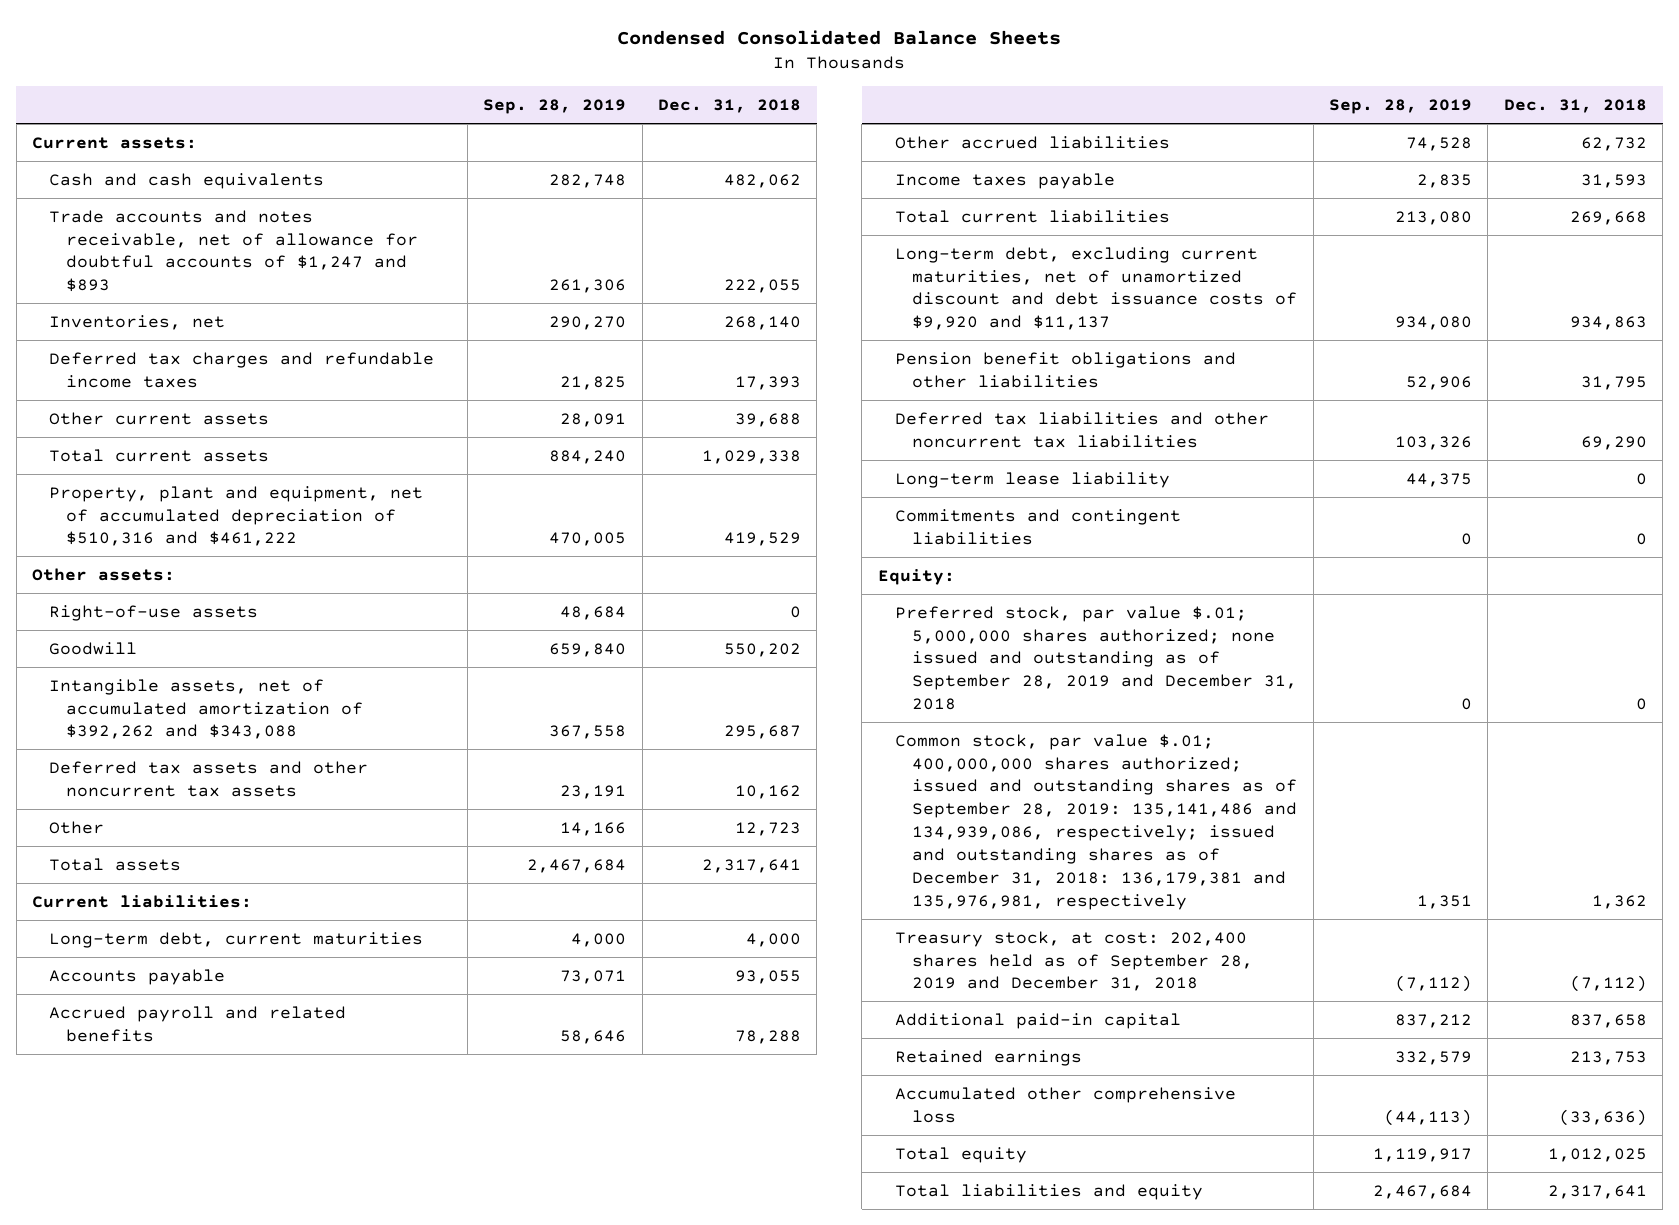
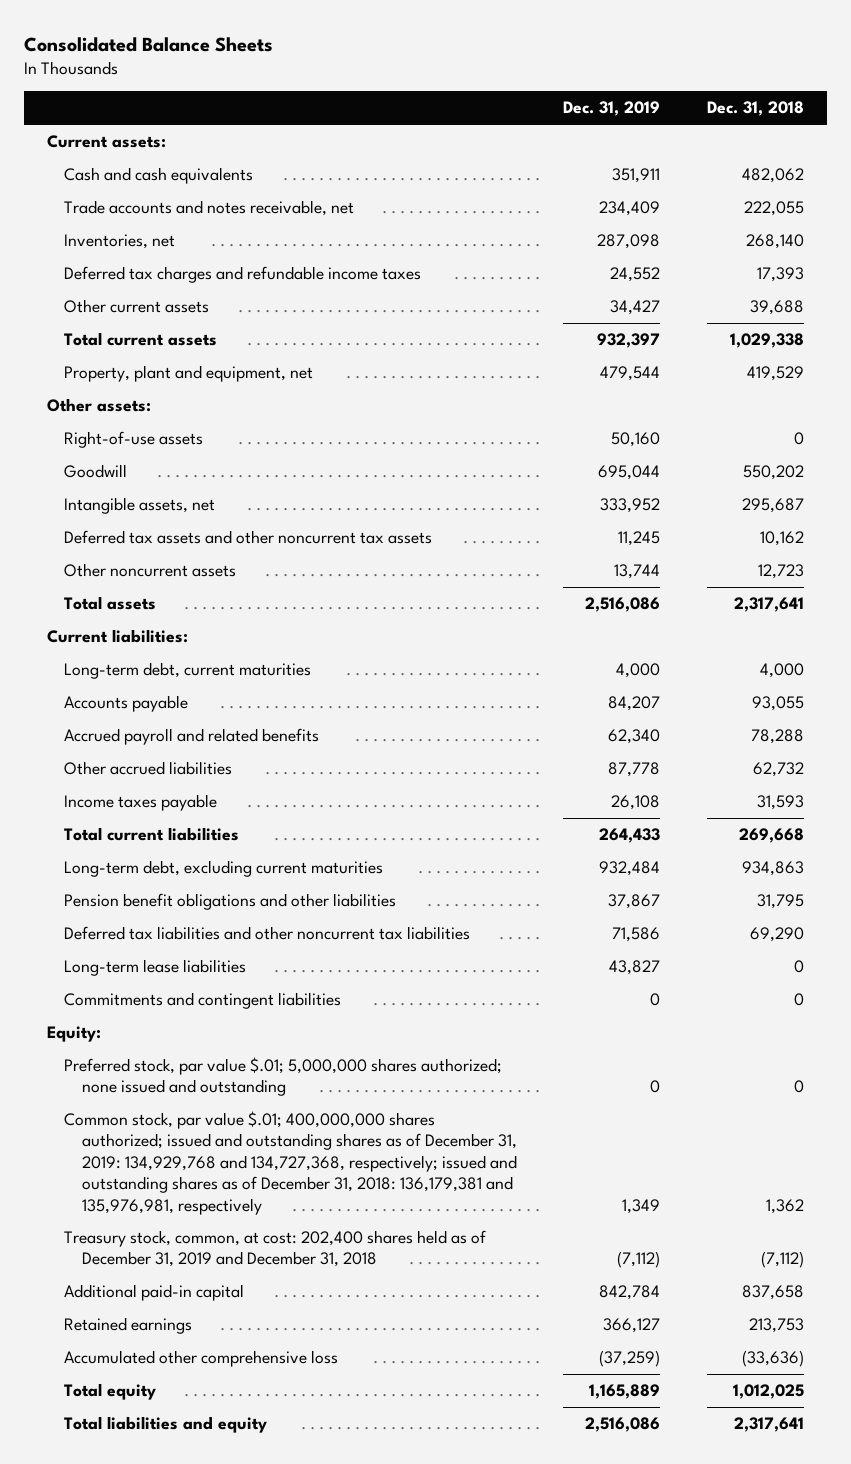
- Condensed Consolidated Balance Sheets
+ Consolidated Balance Sheets
- | Sep. 28, 2019 | Dec. 31, 2018
+ | Dec. 31, 2019 | Dec. 31, 2018
- Trade accounts and notes receivable, net of allowance for doubtful accounts of $1,247 and $893 | 261,306 | 222,055
+ Trade accounts and notes receivable, net | 234,409 | 222,055
- Property, plant and equipment, net of accumulated depreciation of $510,316 and $461,222 | 470,005 | 419,529
+ Property, plant and equipment, net | 479,544 | 419,529
- Intangible assets, net of accumulated amortization of $392,262 and $343,088 | 367,558 | 295,687
+ Intangible assets, net | 333,952 | 295,687
- Other | 14,166 | 12,723
+ Other noncurrent assets | 13,744 | 12,723
- Long-term debt, excluding current maturities, net of unamortized discount and debt issuance costs of $9,920 and $11,137 | 934,080 | 934,863
+ Long-term debt, excluding current maturities | 932,484 | 934,863
- Long-term lease liability | 44,375 | 0
+ Long-term lease liabilities | 43,827 | 0
- Preferred stock, par value $.01; 5,000,000 shares authorized; none issued and outstanding as of September 28, 2019 and December 31, 2018 | 0 | 0
- Common stock, par value $.01; 400,000,000 shares authorized; issued and outstanding shares as of September 28, 2019: 135,141,486 and 134,939,086, respectively; issued and outstanding shares as of December 31, 2018: 136,179,381 and 135,976,981, respectively | 1,351 | 1,362
- Treasury stock, at cost: 202,400 shares held as of September 28, 2019 and December 31, 2018 | (7,112) | (7,112)
+ Preferred stock, par value $.01; 5,000,000 shares authorized; none issued and outstanding | 0 | 0
+ Common stock, par value $.01; 400,000,000 shares authorized; issued and outstanding shares as of December 31, 2019: 134,929,768 and 134,727,368, respectively; issued and outstanding shares as of December 31, 2018: 136,179,381 and 135,976,981, respectively | 1,349 | 1,362
+ Treasury stock, common, at cost: 202,400 shares held as of December 31, 2019 and December 31, 2018 | (7,112) | (7,112)

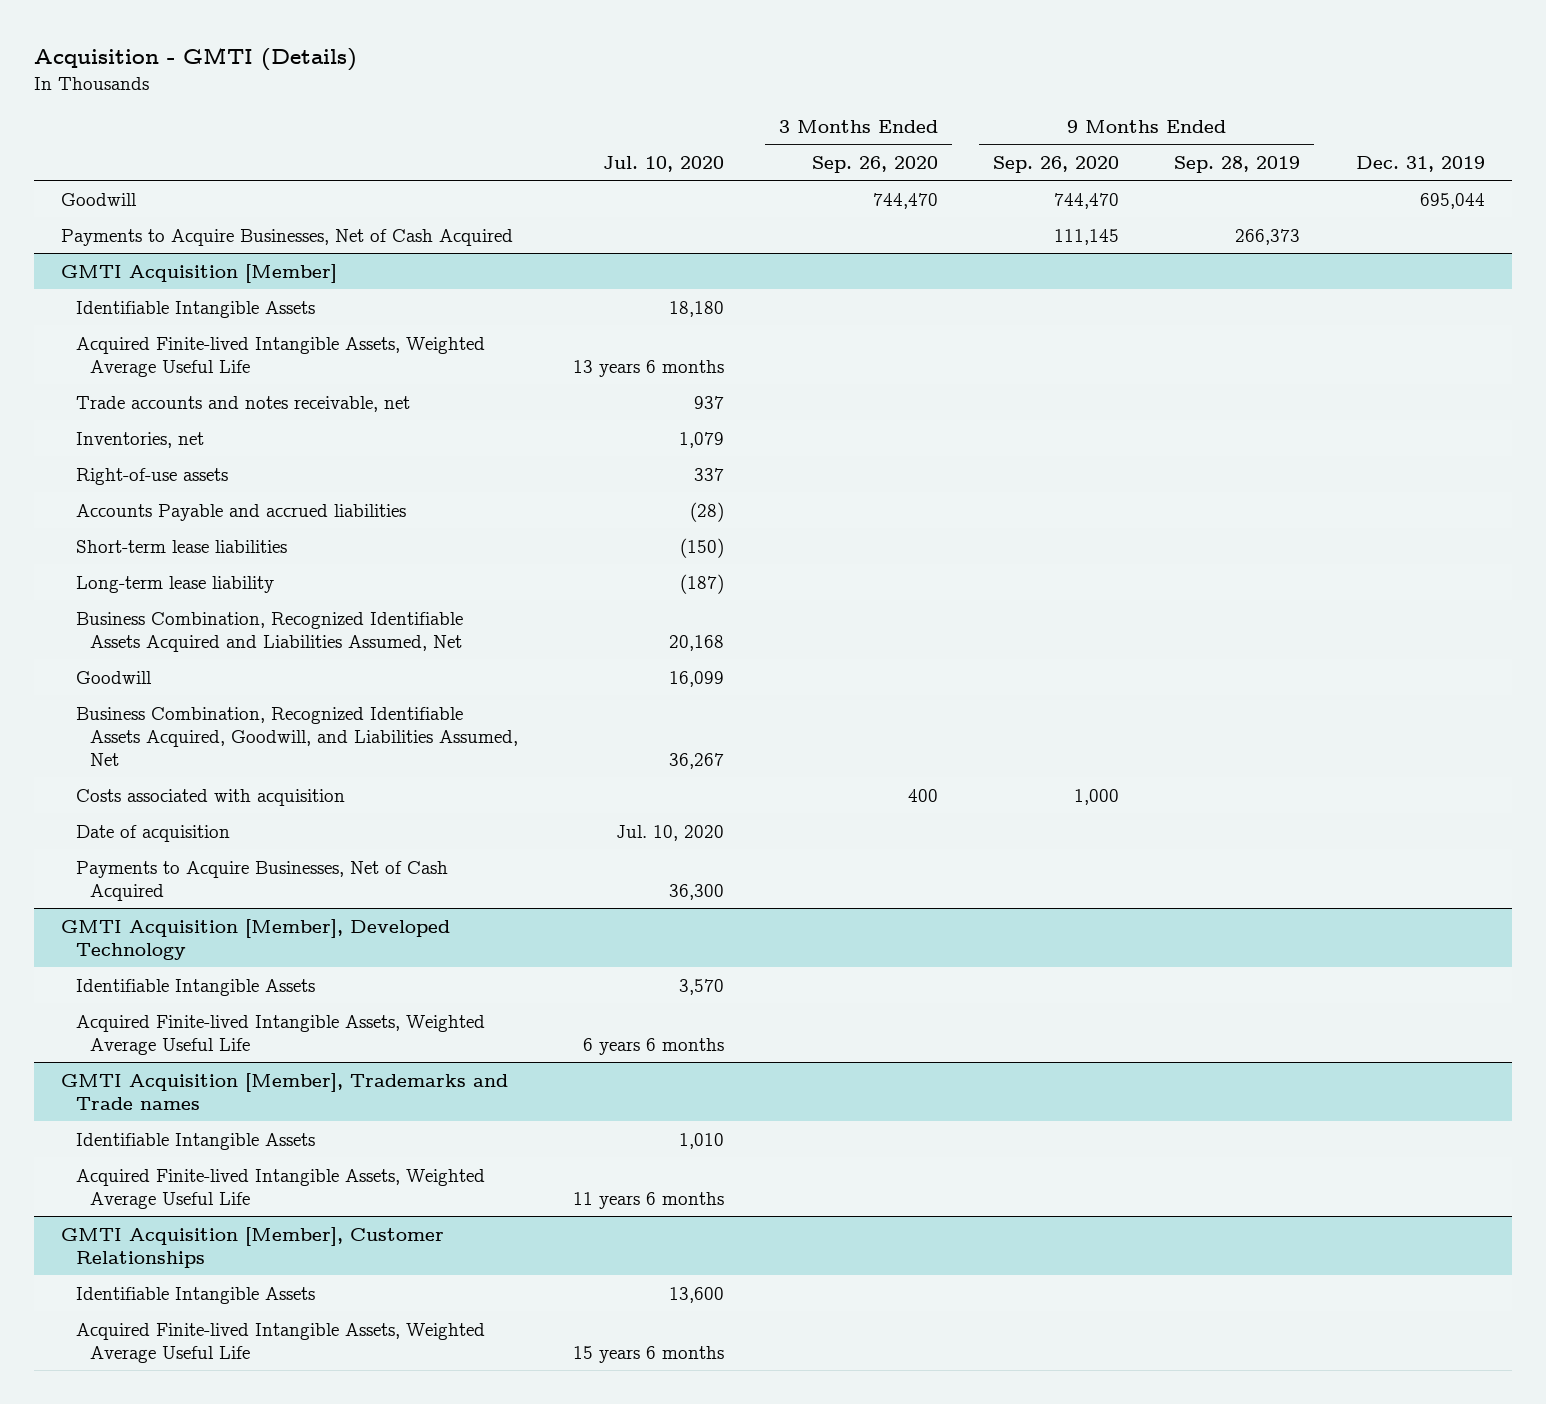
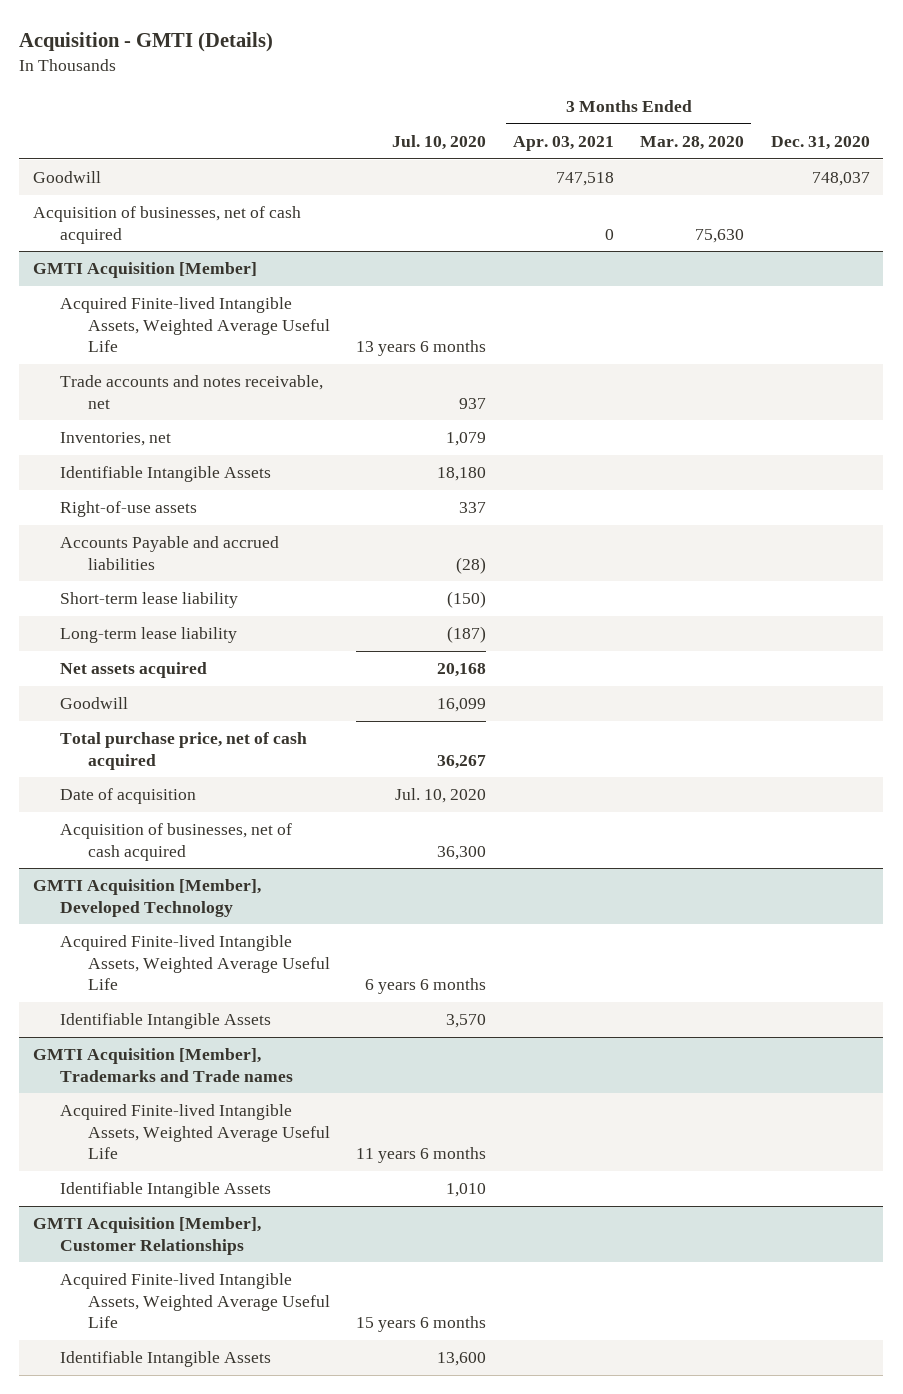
- | Jul. 10, 2020 | 3 Months Ended Sep. 26, 2020 | 9 Months Ended Sep. 26, 2020 | 9 Months Ended Sep. 28, 2019 | Dec. 31, 2019
+ | Jul. 10, 2020 | 3 Months Ended Apr. 03, 2021 | 3 Months Ended Mar. 28, 2020 | Dec. 31, 2020
- Payments to Acquire Businesses, Net of Cash Acquired | | | 111,145 | 266,373 |
+ Acquisition of businesses, net of cash acquired | | 0 | 75,630 |
@ GMTI Acquisition [Member]
moved down: Identifiable Intangible Assets | 18,180 | | |
- Short-term lease liabilities | (150) | | | |
+ Short-term lease liability | (150) | | |
- Business Combination, Recognized Identifiable Assets Acquired and Liabilities Assumed, Net | 20,168 | | | |
+ Net assets acquired | 20,168 | | |
- Business Combination, Recognized Identifiable Assets Acquired, Goodwill, and Liabilities Assumed, Net | 36,267 | | | |
- Costs associated with acquisition | | 400 | 1,000 | |
+ Total purchase price, net of cash acquired | 36,267 | | |
- Payments to Acquire Businesses, Net of Cash Acquired | 36,300 | | | |
+ Acquisition of businesses, net of cash acquired | 36,300 | | |
@ GMTI Acquisition [Member], Developed Technology
moved down: Identifiable Intangible Assets | 3,570 | | |
@ GMTI Acquisition [Member], Trademarks and Trade names
moved down: Identifiable Intangible Assets | 1,010 | | |
@ GMTI Acquisition [Member], Customer Relationships
moved down: Identifiable Intangible Assets | 13,600 | | |

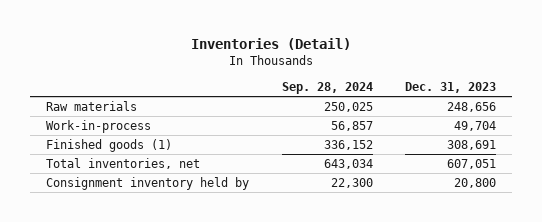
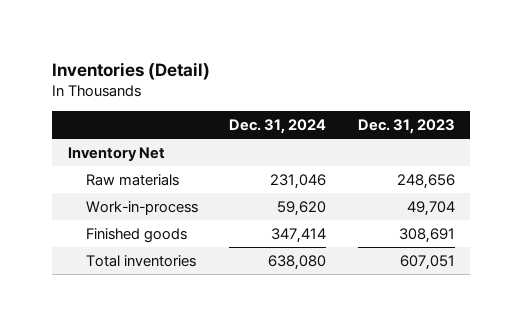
- | Sep. 28, 2024 | Dec. 31, 2023
+ | Dec. 31, 2024 | Dec. 31, 2023
+ Inventory Net
- Finished goods (1) | 336,152 | 308,691
- Total inventories, net | 643,034 | 607,051
- Consignment inventory held by | 22,300 | 20,800
+ Finished goods | 347,414 | 308,691
+ Total inventories | 638,080 | 607,051

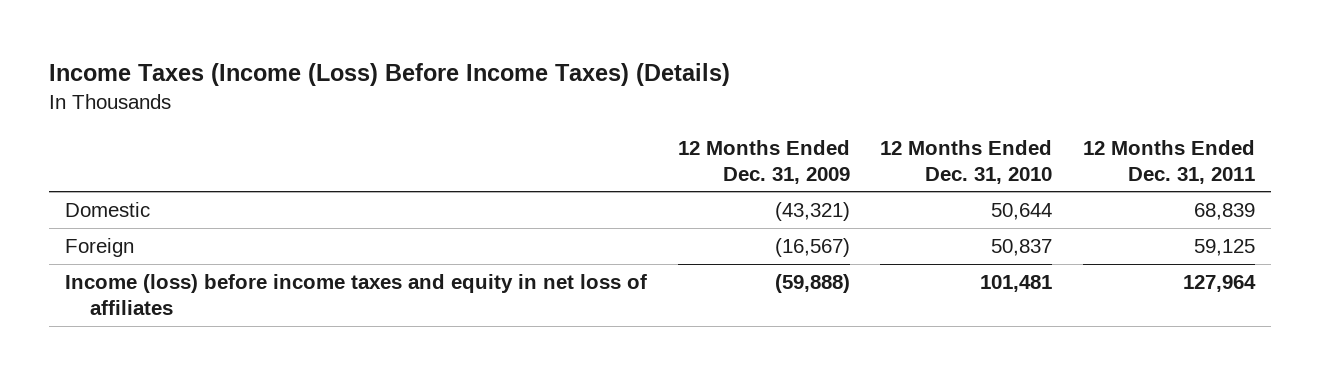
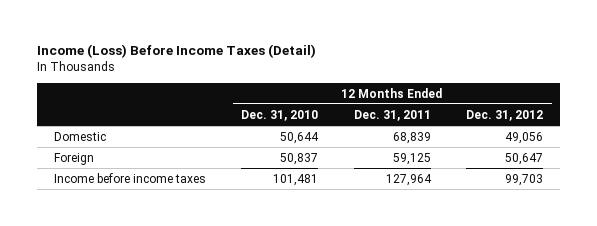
- Income Taxes (Income (Loss) Before Income Taxes) (Details)
+ Income (Loss) Before Income Taxes (Detail)
- | 12 Months Ended Dec. 31, 2009 | 12 Months Ended Dec. 31, 2010 | 12 Months Ended Dec. 31, 2011
+ | 12 Months Ended Dec. 31, 2010 | 12 Months Ended Dec. 31, 2011 | 12 Months Ended Dec. 31, 2012
- Income (loss) before income taxes and equity in net loss of affiliates | (59,888) | 101,481 | 127,964
+ Income before income taxes | 101,481 | 127,964 | 99,703

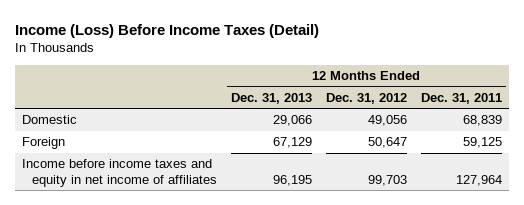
- | 12 Months Ended Dec. 31, 2010 | 12 Months Ended Dec. 31, 2011 | 12 Months Ended Dec. 31, 2012
+ | 12 Months Ended Dec. 31, 2013 | 12 Months Ended Dec. 31, 2012 | 12 Months Ended Dec. 31, 2011
- Income before income taxes | 101,481 | 127,964 | 99,703
+ Income before income taxes and equity in net income of affiliates | 96,195 | 99,703 | 127,964

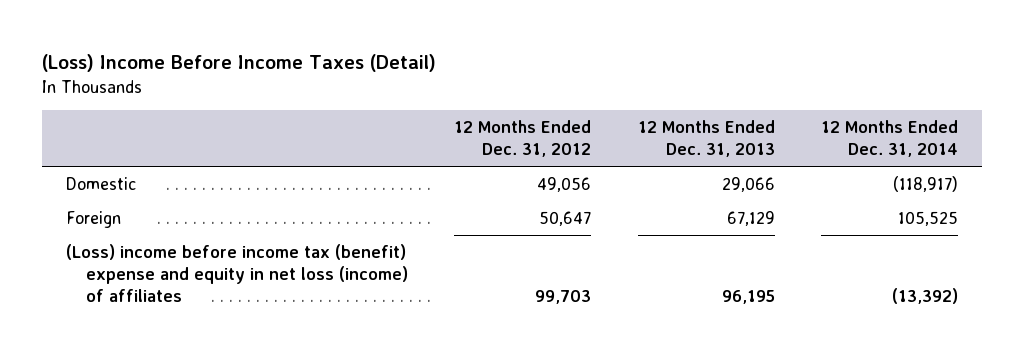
- Income (Loss) Before Income Taxes (Detail)
+ (Loss) Income Before Income Taxes (Detail)
- | 12 Months Ended Dec. 31, 2013 | 12 Months Ended Dec. 31, 2012 | 12 Months Ended Dec. 31, 2011
+ | 12 Months Ended Dec. 31, 2012 | 12 Months Ended Dec. 31, 2013 | 12 Months Ended Dec. 31, 2014
- Income before income taxes and equity in net income of affiliates | 96,195 | 99,703 | 127,964
+ (Loss) income before income tax (benefit) expense and equity in net loss (income) of affiliates | 99,703 | 96,195 | (13,392)

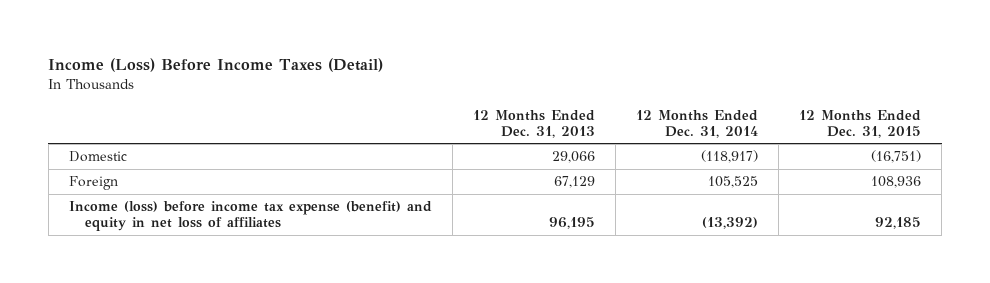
- (Loss) Income Before Income Taxes (Detail)
+ Income (Loss) Before Income Taxes (Detail)
- | 12 Months Ended Dec. 31, 2012 | 12 Months Ended Dec. 31, 2013 | 12 Months Ended Dec. 31, 2014
+ | 12 Months Ended Dec. 31, 2013 | 12 Months Ended Dec. 31, 2014 | 12 Months Ended Dec. 31, 2015
- (Loss) income before income tax (benefit) expense and equity in net loss (income) of affiliates | 99,703 | 96,195 | (13,392)
+ Income (loss) before income tax expense (benefit) and equity in net loss of affiliates | 96,195 | (13,392) | 92,185

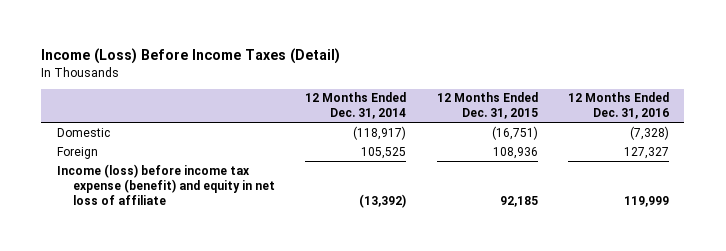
- | 12 Months Ended Dec. 31, 2013 | 12 Months Ended Dec. 31, 2014 | 12 Months Ended Dec. 31, 2015
+ | 12 Months Ended Dec. 31, 2014 | 12 Months Ended Dec. 31, 2015 | 12 Months Ended Dec. 31, 2016
- Income (loss) before income tax expense (benefit) and equity in net loss of affiliates | 96,195 | (13,392) | 92,185
+ Income (loss) before income tax expense (benefit) and equity in net loss of affiliate | (13,392) | 92,185 | 119,999

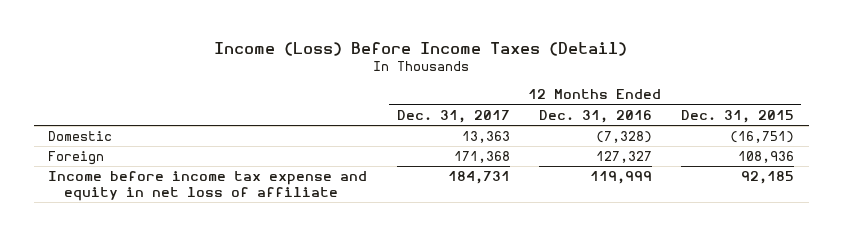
- | 12 Months Ended Dec. 31, 2014 | 12 Months Ended Dec. 31, 2015 | 12 Months Ended Dec. 31, 2016
+ | 12 Months Ended Dec. 31, 2017 | 12 Months Ended Dec. 31, 2016 | 12 Months Ended Dec. 31, 2015
- Income (loss) before income tax expense (benefit) and equity in net loss of affiliate | (13,392) | 92,185 | 119,999
+ Income before income tax expense and equity in net loss of affiliate | 184,731 | 119,999 | 92,185

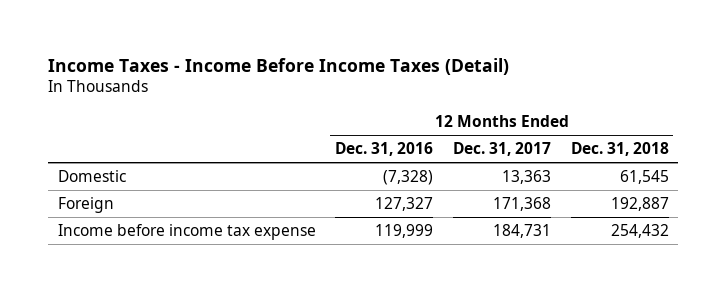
- Income (Loss) Before Income Taxes (Detail)
+ Income Taxes - Income Before Income Taxes (Detail)
- | 12 Months Ended Dec. 31, 2017 | 12 Months Ended Dec. 31, 2016 | 12 Months Ended Dec. 31, 2015
+ | 12 Months Ended Dec. 31, 2016 | 12 Months Ended Dec. 31, 2017 | 12 Months Ended Dec. 31, 2018
- Income before income tax expense and equity in net loss of affiliate | 184,731 | 119,999 | 92,185
+ Income before income tax expense | 119,999 | 184,731 | 254,432

